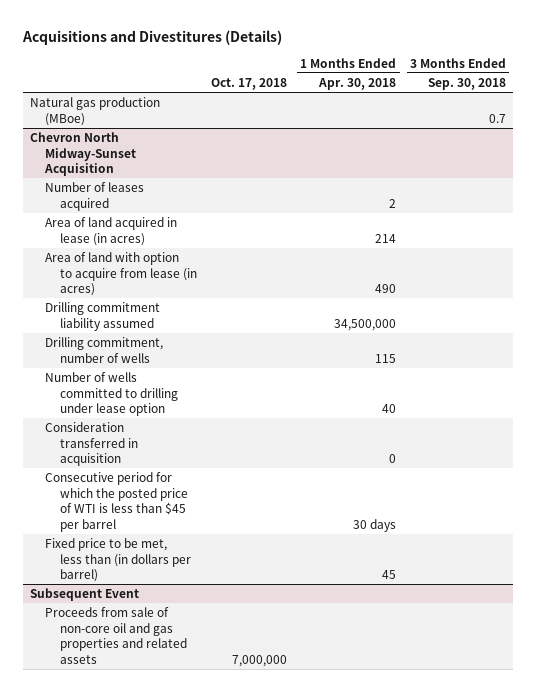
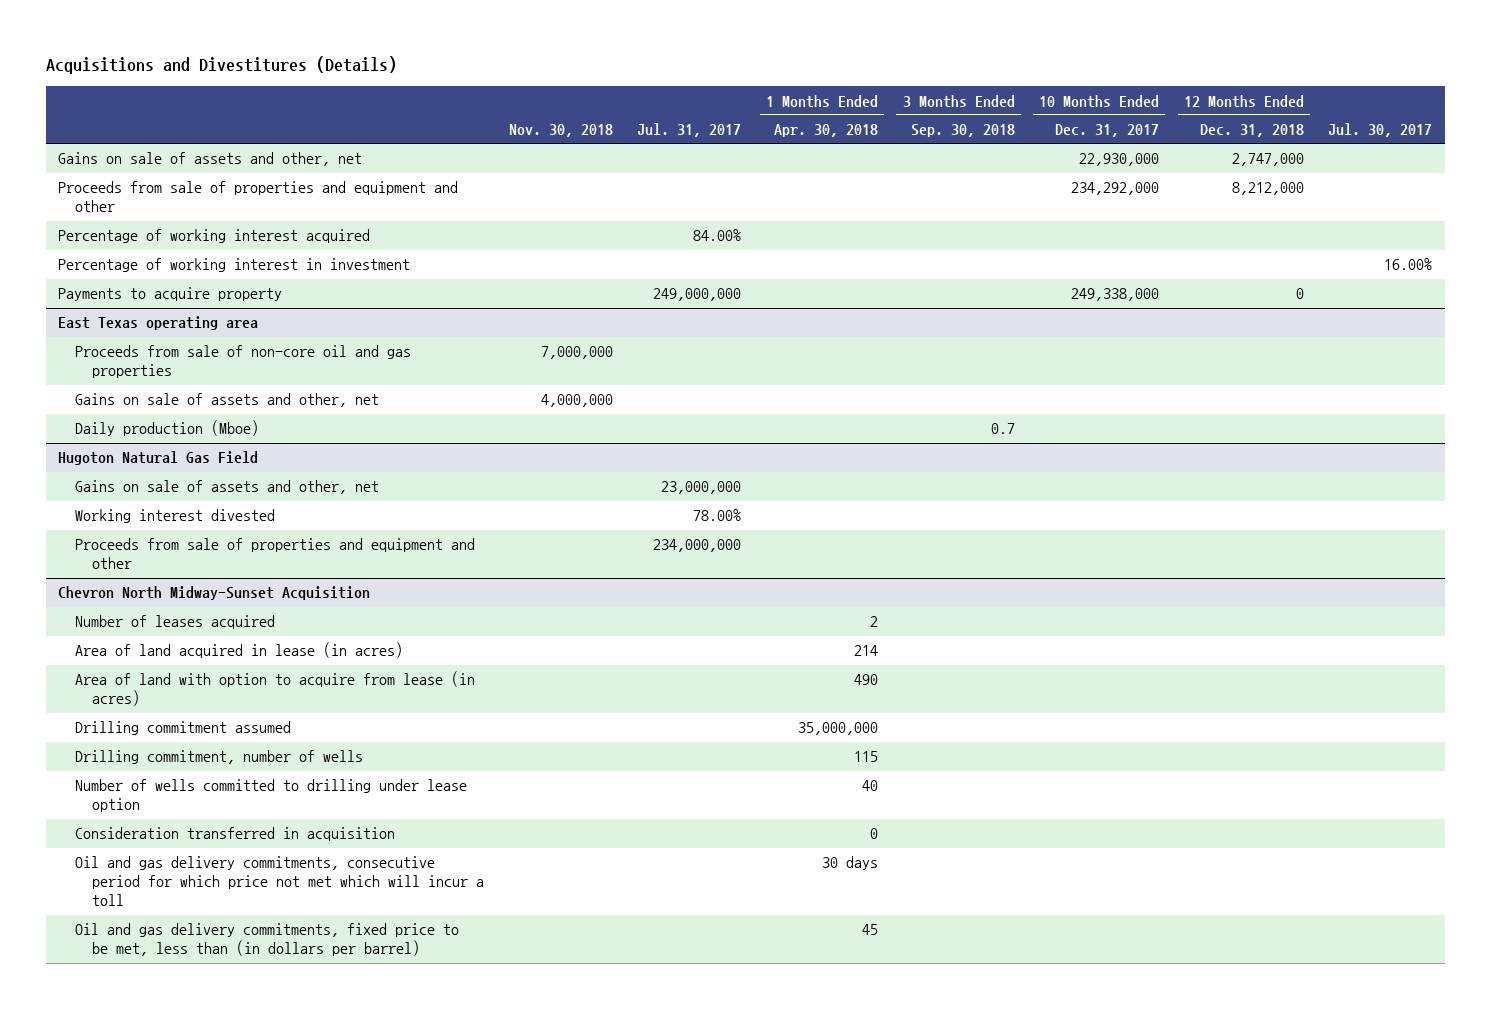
- | Oct. 17, 2018 | 1 Months Ended Apr. 30, 2018 | 3 Months Ended Sep. 30, 2018
+ | Nov. 30, 2018 | Jul. 31, 2017 | 1 Months Ended Apr. 30, 2018 | 3 Months Ended Sep. 30, 2018 | 10 Months Ended Dec. 31, 2017 | 12 Months Ended Dec. 31, 2018 | Jul. 30, 2017
- Natural gas production (MBoe) | | | 0.7
+ Gains on sale of assets and other, net | | | | | 22,930,000 | 2,747,000 |
+ Proceeds from sale of properties and equipment and other | | | | | 234,292,000 | 8,212,000 |
+ Percentage of working interest acquired | | 84.00% | | | | |
+ Percentage of working interest in investment | | | | | | | 16.00%
+ Payments to acquire property | | 249,000,000 | | | 249,338,000 | 0 |
+ East Texas operating area
+ Proceeds from sale of non-core oil and gas properties | 7,000,000 | | | | | |
+ Gains on sale of assets and other, net | 4,000,000 | | | | | |
+ Daily production (Mboe) | | | | 0.7 | | |
+ Hugoton Natural Gas Field
+ Gains on sale of assets and other, net | | 23,000,000 | | | | |
+ Working interest divested | | 78.00% | | | | |
+ Proceeds from sale of properties and equipment and other | | 234,000,000 | | | | |
@ Chevron North Midway-Sunset Acquisition
- Drilling commitment liability assumed | | 34,500,000 |
+ Drilling commitment assumed | | | 35,000,000 | | | |
- Consecutive period for which the posted price of WTI is less than $45 per barrel | | 30 days |
- Fixed price to be met, less than (in dollars per barrel) | | 45 |
- Subsequent Event
- Proceeds from sale of non-core oil and gas properties and related assets | 7,000,000 | |
@ Chevron North Midway-Sunset Acquisition
+ Oil and gas delivery commitments, consecutive period for which price not met which will incur a toll | | | 30 days | | | |
+ Oil and gas delivery commitments, fixed price to be met, less than (in dollars per barrel) | | | 45 | | | |

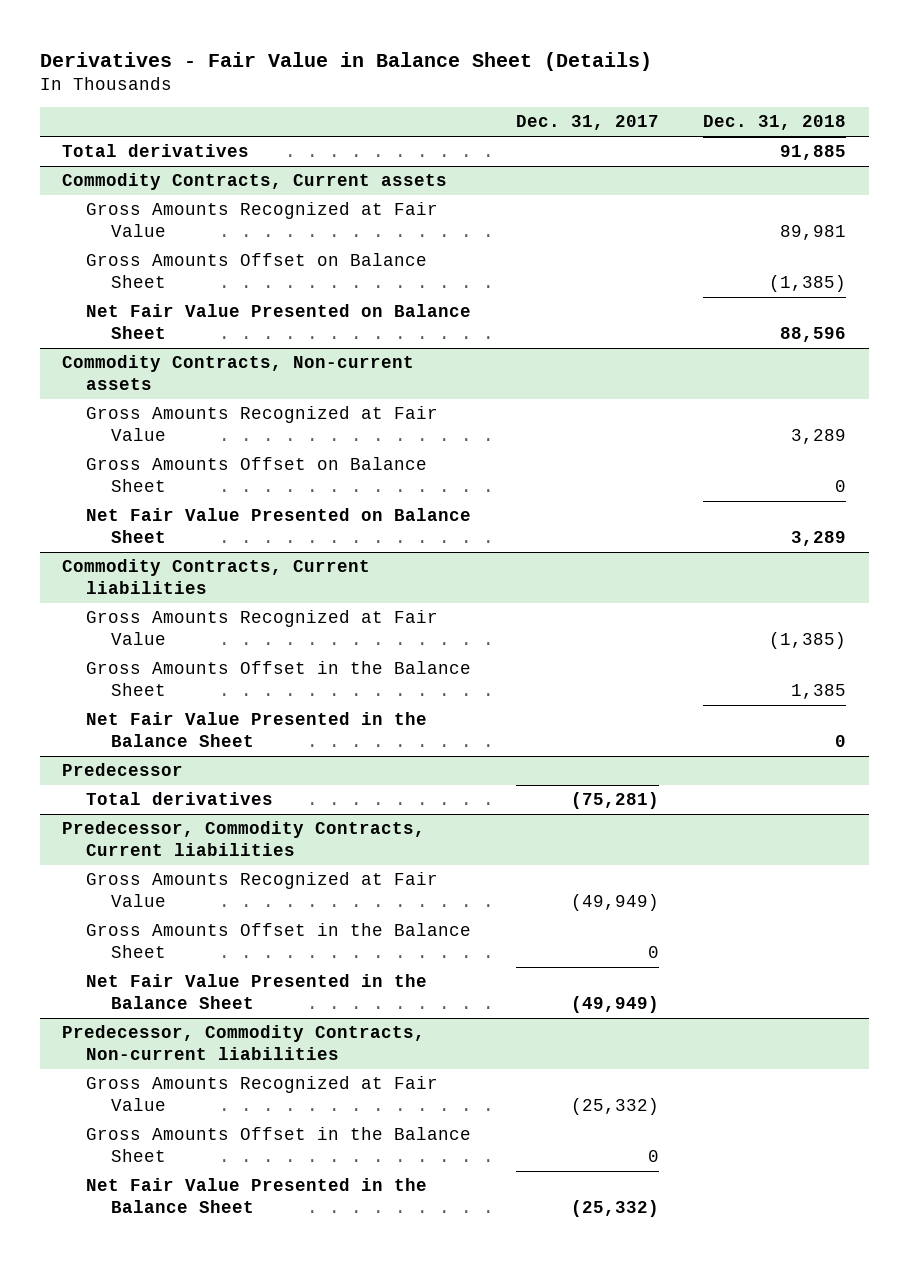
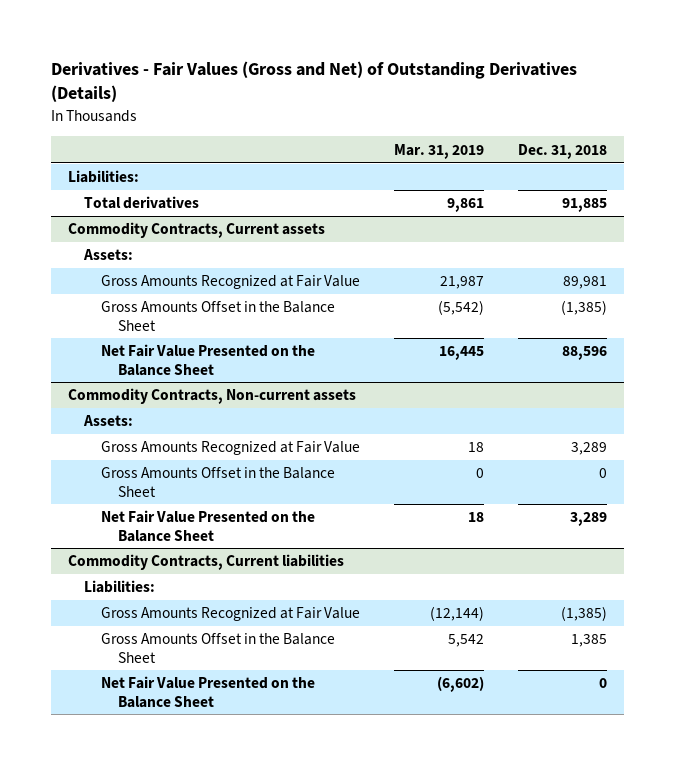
- Derivatives - Fair Value in Balance Sheet (Details)
+ Derivatives - Fair Values (Gross and Net) of Outstanding Derivatives (Details)
- | Dec. 31, 2017 | Dec. 31, 2018
+ | Mar. 31, 2019 | Dec. 31, 2018
+ Liabilities:
@ Commodity Contracts, Current assets
+ Assets:
- Gross Amounts Offset on Balance Sheet | | (1,385)
- Net Fair Value Presented on Balance Sheet | | 88,596
+ Gross Amounts Offset in the Balance Sheet | (5,542) | (1,385)
+ Net Fair Value Presented on the Balance Sheet | 16,445 | 88,596
@ Commodity Contracts, Non-current assets
+ Assets:
- Gross Amounts Offset on Balance Sheet | | 0
- Net Fair Value Presented on Balance Sheet | | 3,289
+ Gross Amounts Offset in the Balance Sheet | 0 | 0
+ Net Fair Value Presented on the Balance Sheet | 18 | 3,289
@ Commodity Contracts, Current liabilities
+ Liabilities:
- Net Fair Value Presented in the Balance Sheet | | 0
- Predecessor
- Total derivatives | (75,281) |
- Predecessor, Commodity Contracts, Current liabilities
- Gross Amounts Recognized at Fair Value | (49,949) |
- Gross Amounts Offset in the Balance Sheet | 0 |
- Net Fair Value Presented in the Balance Sheet | (49,949) |
- Predecessor, Commodity Contracts, Non-current liabilities
- Gross Amounts Recognized at Fair Value | (25,332) |
- Gross Amounts Offset in the Balance Sheet | 0 |
- Net Fair Value Presented in the Balance Sheet | (25,332) |
@ Commodity Contracts, Current liabilities
+ Net Fair Value Presented on the Balance Sheet | (6,602) | 0

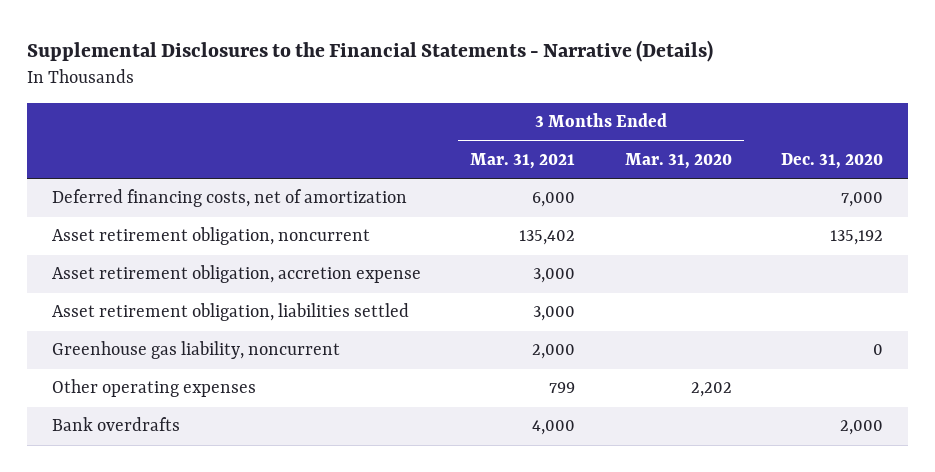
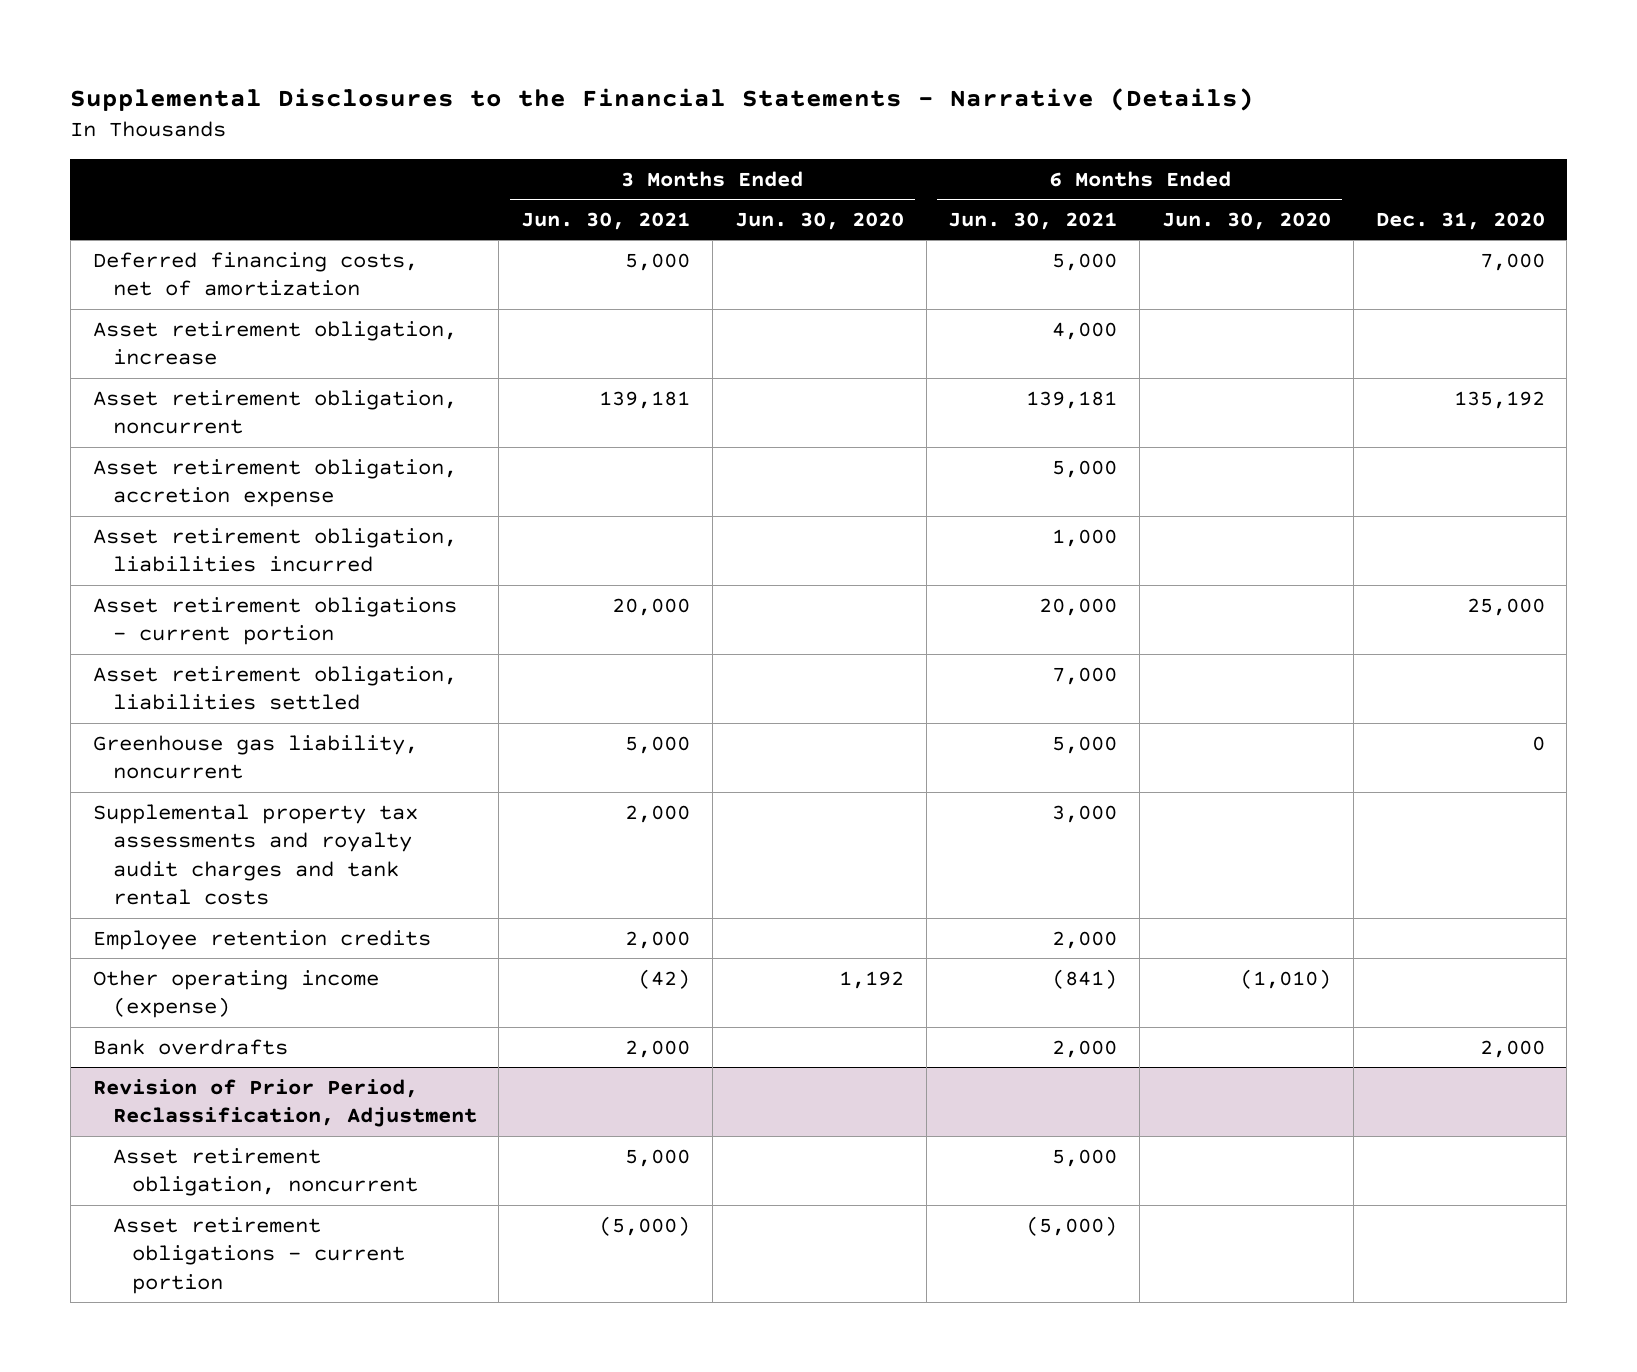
- | 3 Months Ended Mar. 31, 2021 | 3 Months Ended Mar. 31, 2020 | Dec. 31, 2020
+ | 3 Months Ended Jun. 30, 2021 | 3 Months Ended Jun. 30, 2020 | 6 Months Ended Jun. 30, 2021 | 6 Months Ended Jun. 30, 2020 | Dec. 31, 2020
+ Asset retirement obligation, increase | | | 4,000 | |
+ Asset retirement obligation, liabilities incurred | | | 1,000 | |
+ Asset retirement obligations - current portion | 20,000 | | 20,000 | | 25,000
- Other operating expenses | 799 | 2,202 |
+ Supplemental property tax assessments and royalty audit charges and tank rental costs | 2,000 | | 3,000 | |
+ Employee retention credits | 2,000 | | 2,000 | |
+ Other operating income (expense) | (42) | 1,192 | (841) | (1,010) |
+ Revision of Prior Period, Reclassification, Adjustment
+ Asset retirement obligation, noncurrent | 5,000 | | 5,000 | |
+ Asset retirement obligations - current portion | (5,000) | | (5,000) | |

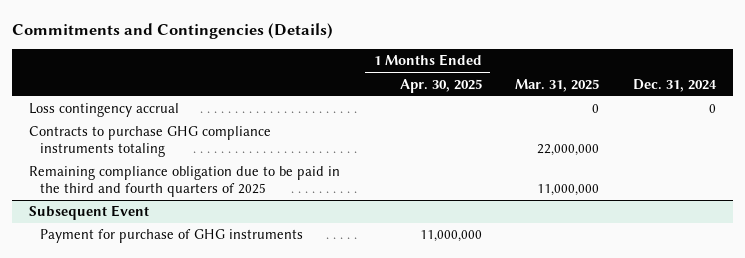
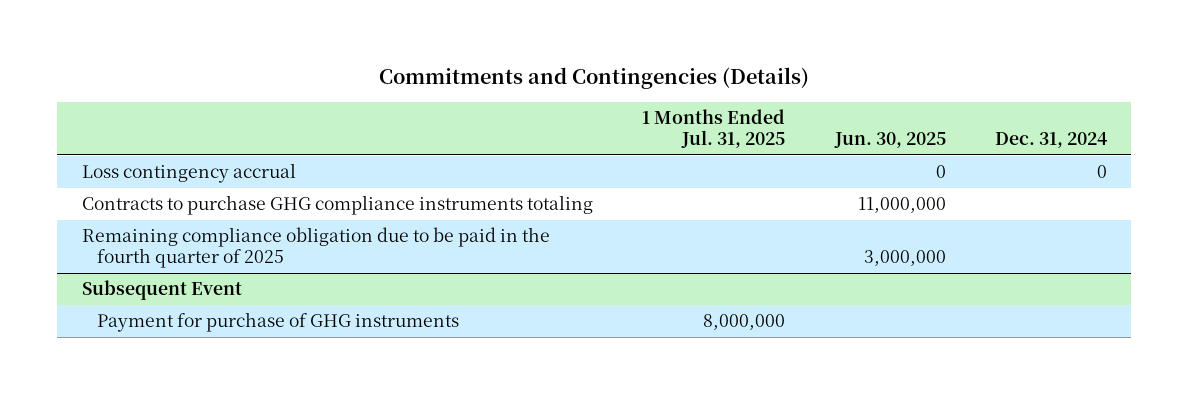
- | 1 Months Ended Apr. 30, 2025 | Mar. 31, 2025 | Dec. 31, 2024
+ | 1 Months Ended Jul. 31, 2025 | Jun. 30, 2025 | Dec. 31, 2024
- Remaining compliance obligation due to be paid in the third and fourth quarters of 2025 | | 11,000,000 |
+ Remaining compliance obligation due to be paid in the fourth quarter of 2025 | | 3,000,000 |

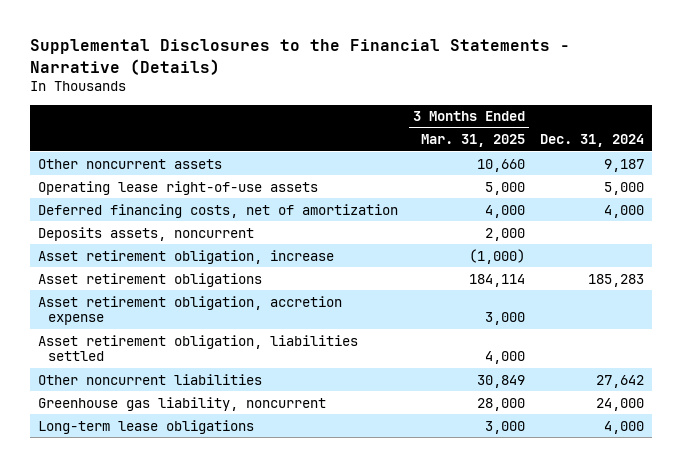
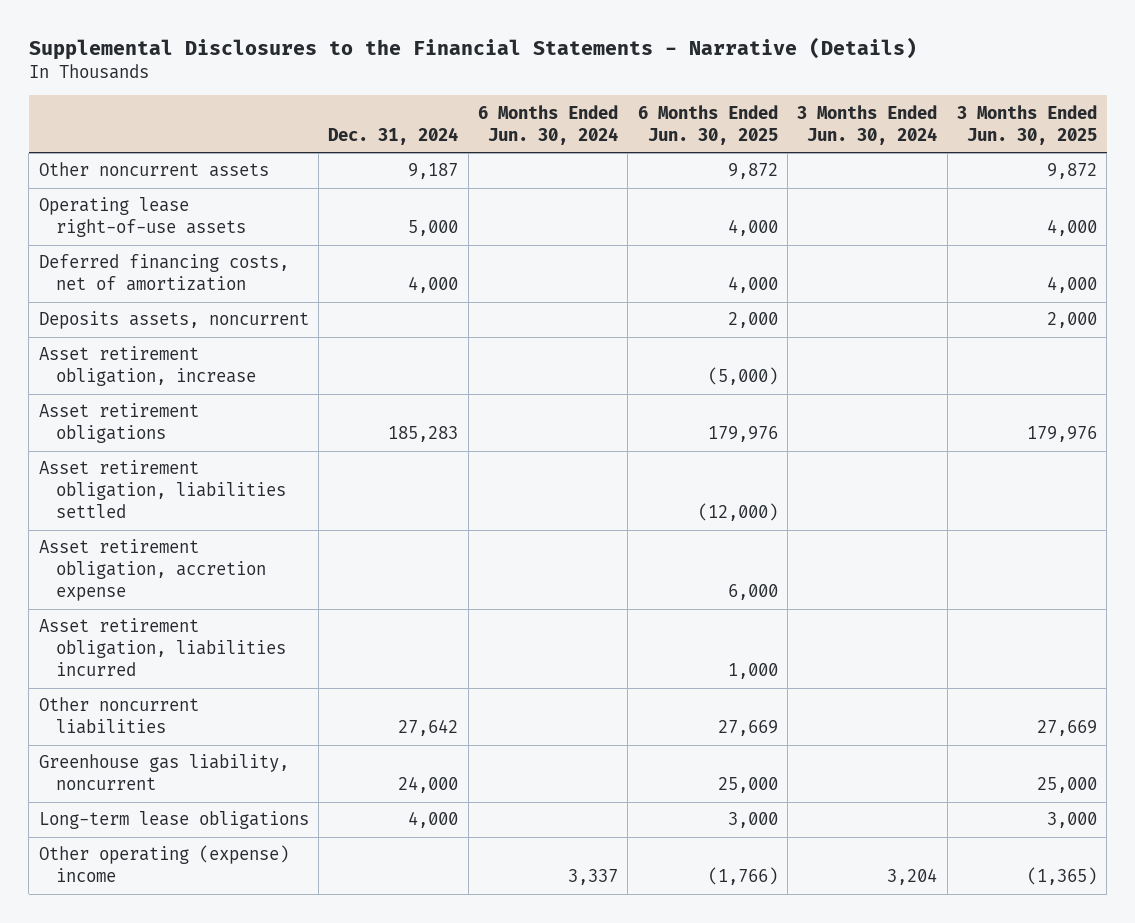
- | 3 Months Ended Mar. 31, 2025 | Dec. 31, 2024
+ | Dec. 31, 2024 | 6 Months Ended Jun. 30, 2024 | 6 Months Ended Jun. 30, 2025 | 3 Months Ended Jun. 30, 2024 | 3 Months Ended Jun. 30, 2025
moved down: Asset retirement obligation, accretion expense | | | 6,000 | |
+ Asset retirement obligation, liabilities incurred | | | 1,000 | |
+ Other operating (expense) income | | 3,337 | (1,766) | 3,204 | (1,365)

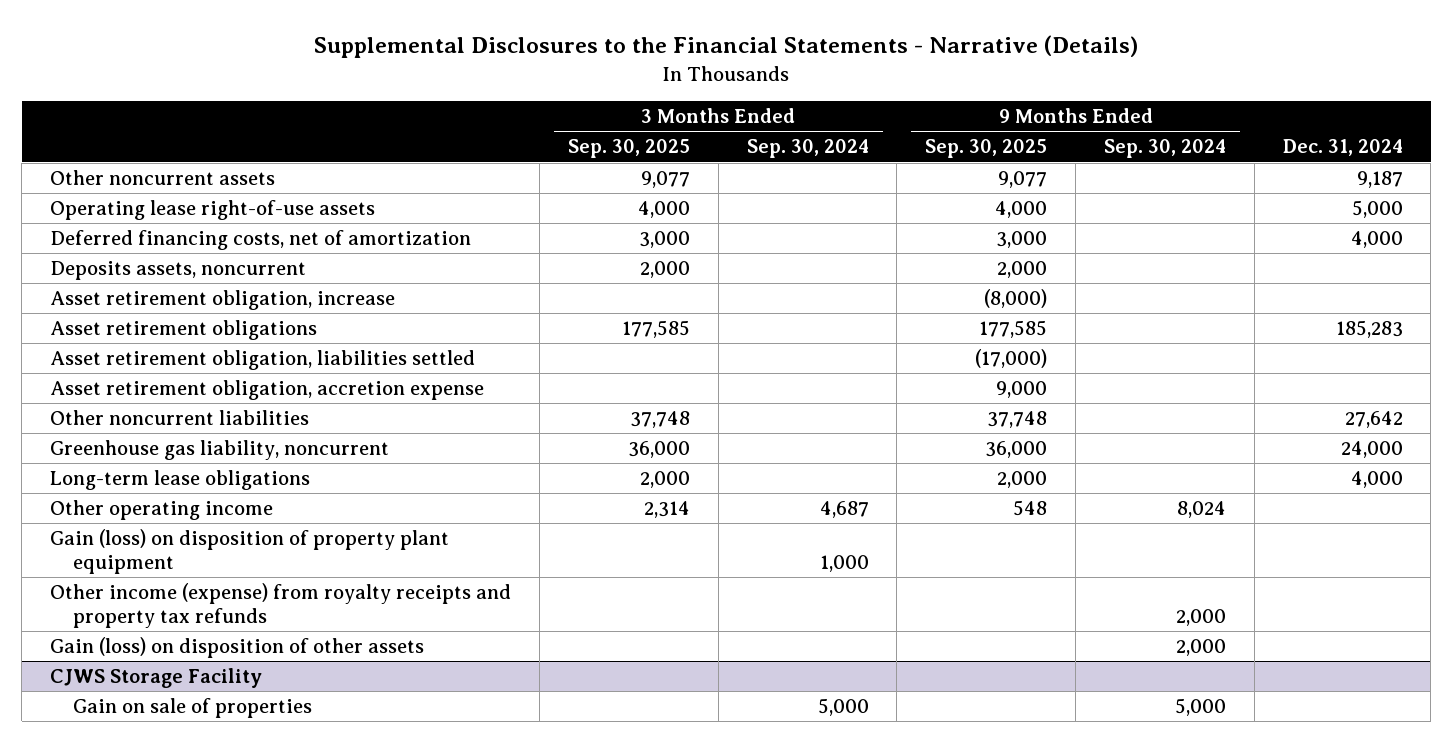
- | Dec. 31, 2024 | 6 Months Ended Jun. 30, 2024 | 6 Months Ended Jun. 30, 2025 | 3 Months Ended Jun. 30, 2024 | 3 Months Ended Jun. 30, 2025
+ | 3 Months Ended Sep. 30, 2025 | 3 Months Ended Sep. 30, 2024 | 9 Months Ended Sep. 30, 2025 | 9 Months Ended Sep. 30, 2024 | Dec. 31, 2024
- Asset retirement obligation, liabilities incurred | | | 1,000 | |
- Other operating (expense) income | | 3,337 | (1,766) | 3,204 | (1,365)
+ Other operating income | 2,314 | 4,687 | 548 | 8,024 |
+ Gain (loss) on disposition of property plant equipment | | 1,000 | | |
+ Other income (expense) from royalty receipts and property tax refunds | | | | 2,000 |
+ Gain (loss) on disposition of other assets | | | | 2,000 |
+ CJWS Storage Facility
+ Gain on sale of properties | | 5,000 | | 5,000 |

